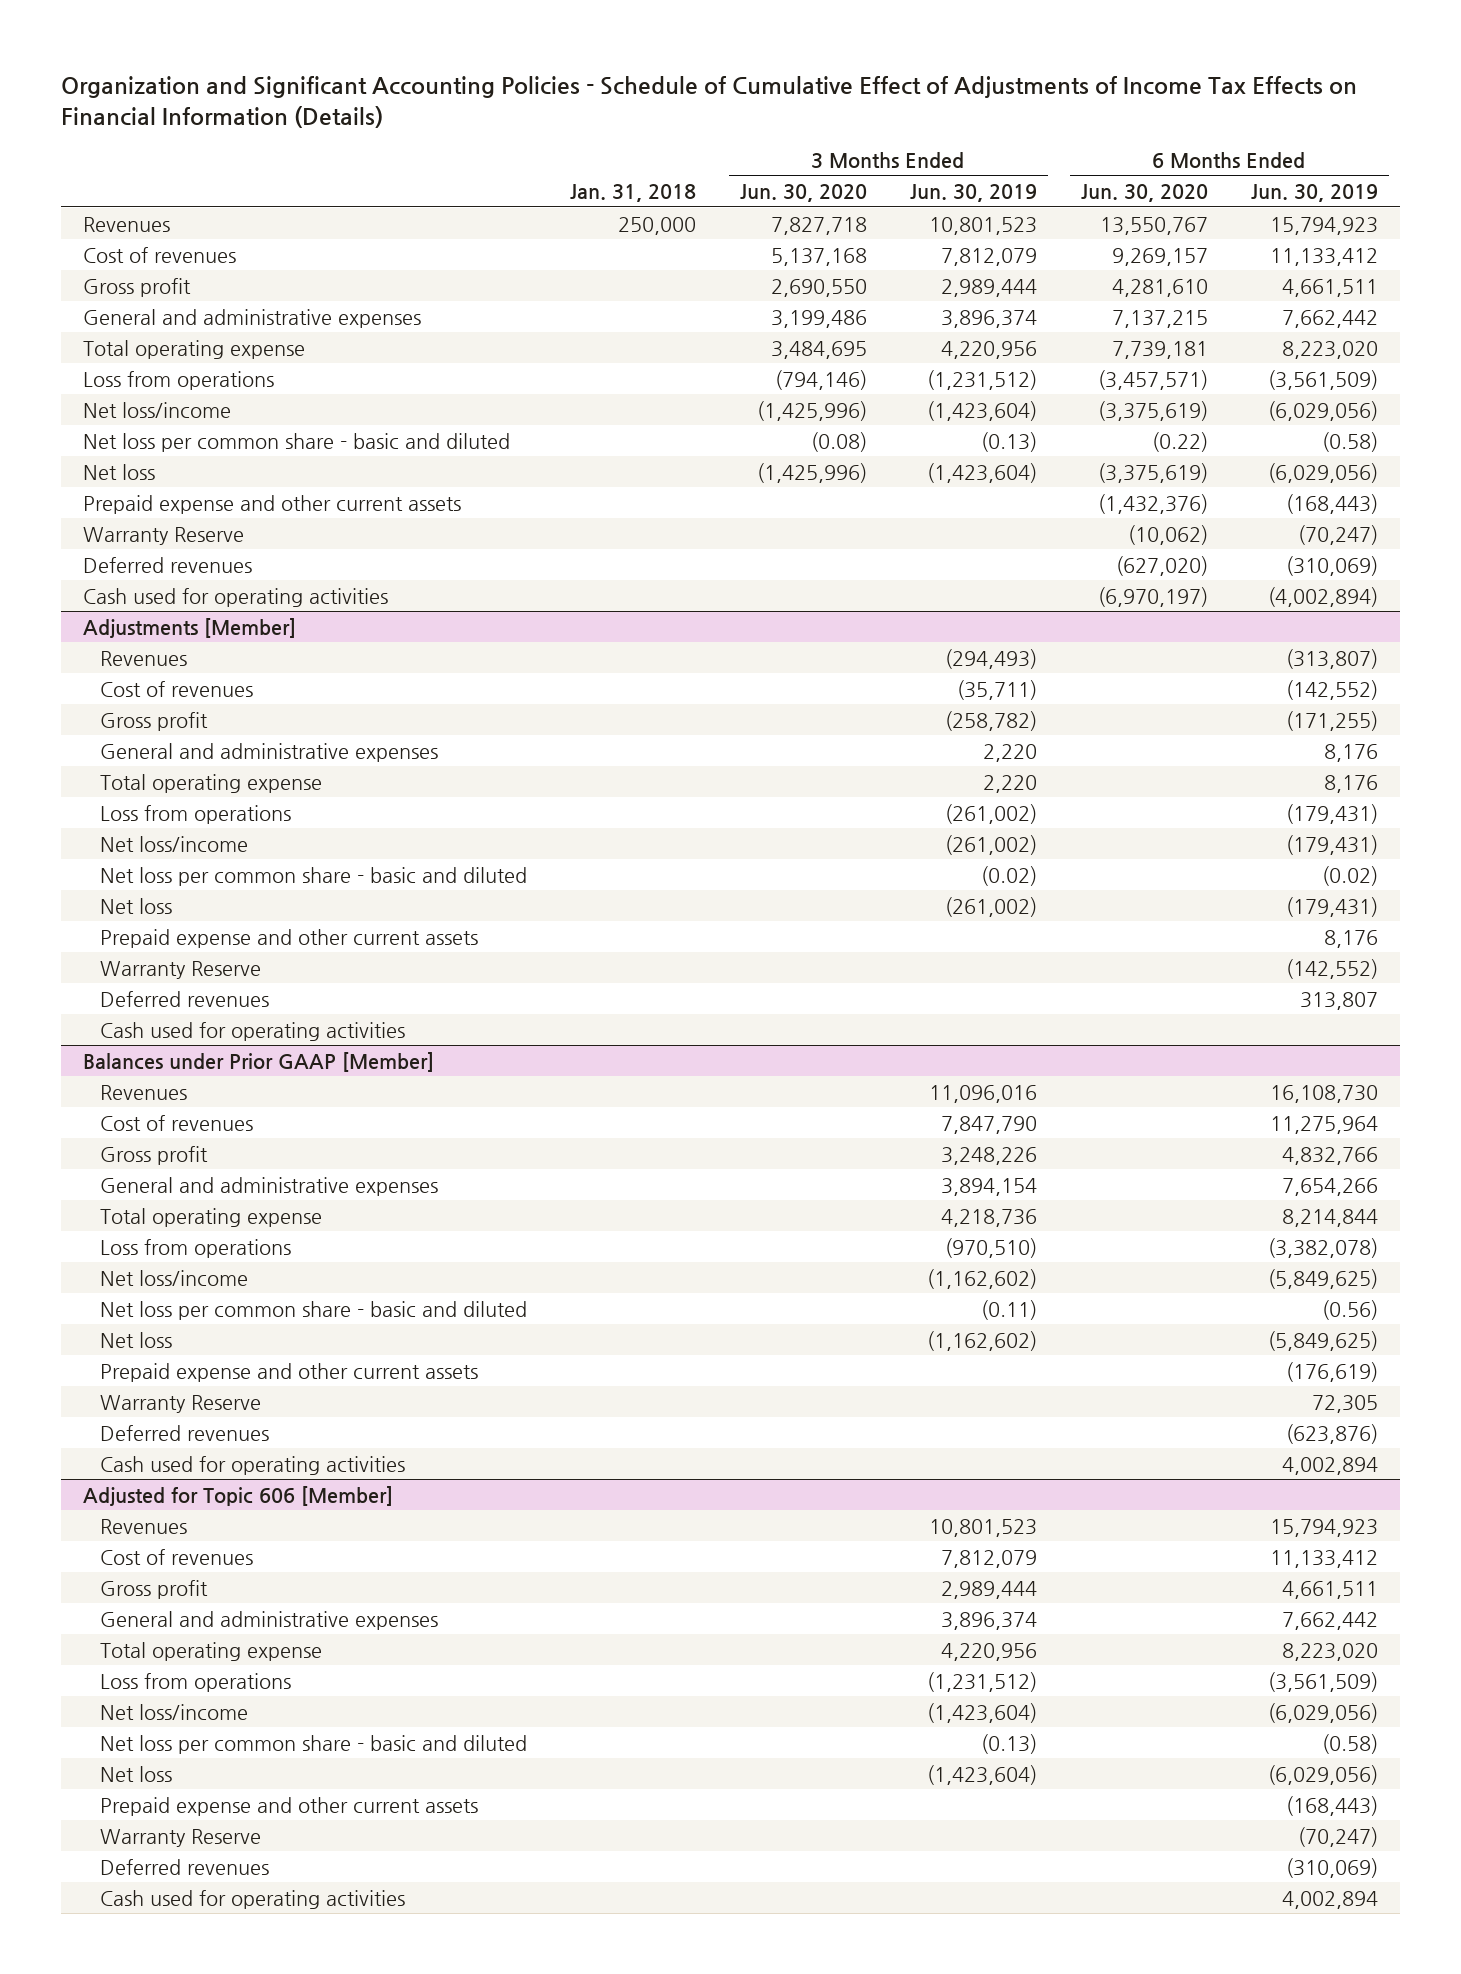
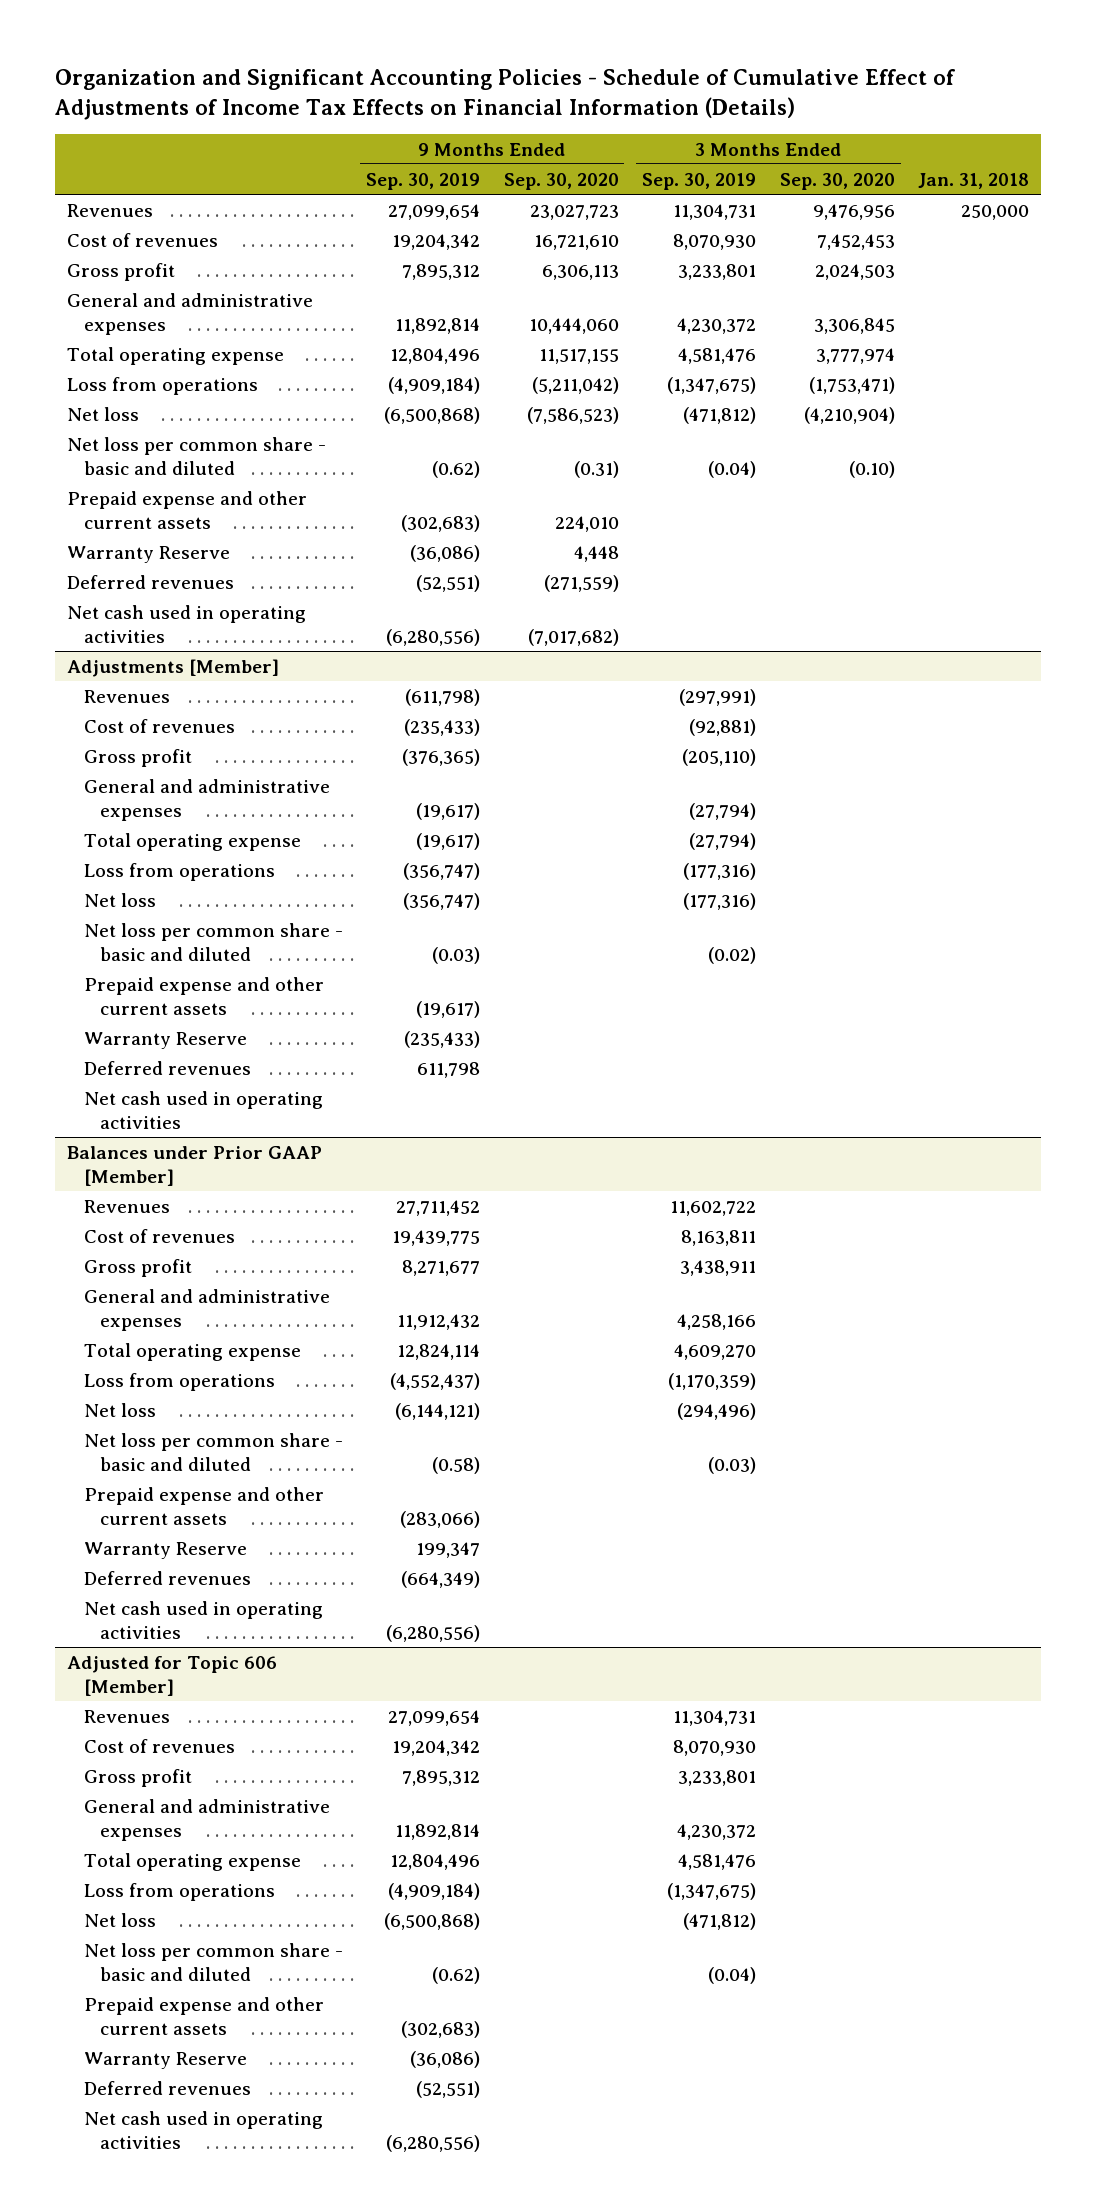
- | Jan. 31, 2018 | 3 Months Ended Jun. 30, 2020 | 3 Months Ended Jun. 30, 2019 | 6 Months Ended Jun. 30, 2020 | 6 Months Ended Jun. 30, 2019
+ | 9 Months Ended Sep. 30, 2019 | 9 Months Ended Sep. 30, 2020 | 3 Months Ended Sep. 30, 2019 | 3 Months Ended Sep. 30, 2020 | Jan. 31, 2018
- Net loss/income | | (1,425,996) | (1,423,604) | (3,375,619) | (6,029,056)
moved down: Net loss per common share - basic and diluted | (0.62) | (0.31) | (0.04) | (0.10) |
- Cash used for operating activities | | | | (6,970,197) | (4,002,894)
+ Net cash used in operating activities | (6,280,556) | (7,017,682) | | |
@ Adjustments [Member]
- Net loss/income | | | (261,002) | | (179,431)
moved down: Net loss per common share - basic and diluted | (0.03) | | (0.02) | |
- Cash used for operating activities
+ Net cash used in operating activities
@ Balances under Prior GAAP [Member]
- Net loss/income | | | (1,162,602) | | (5,849,625)
moved down: Net loss per common share - basic and diluted | (0.58) | | (0.03) | |
- Cash used for operating activities | | | | | 4,002,894
+ Net cash used in operating activities | (6,280,556) | | | |
@ Adjusted for Topic 606 [Member]
- Net loss/income | | | (1,423,604) | | (6,029,056)
moved down: Net loss per common share - basic and diluted | (0.62) | | (0.04) | |
- Cash used for operating activities | | | | | 4,002,894
+ Net cash used in operating activities | (6,280,556) | | | |

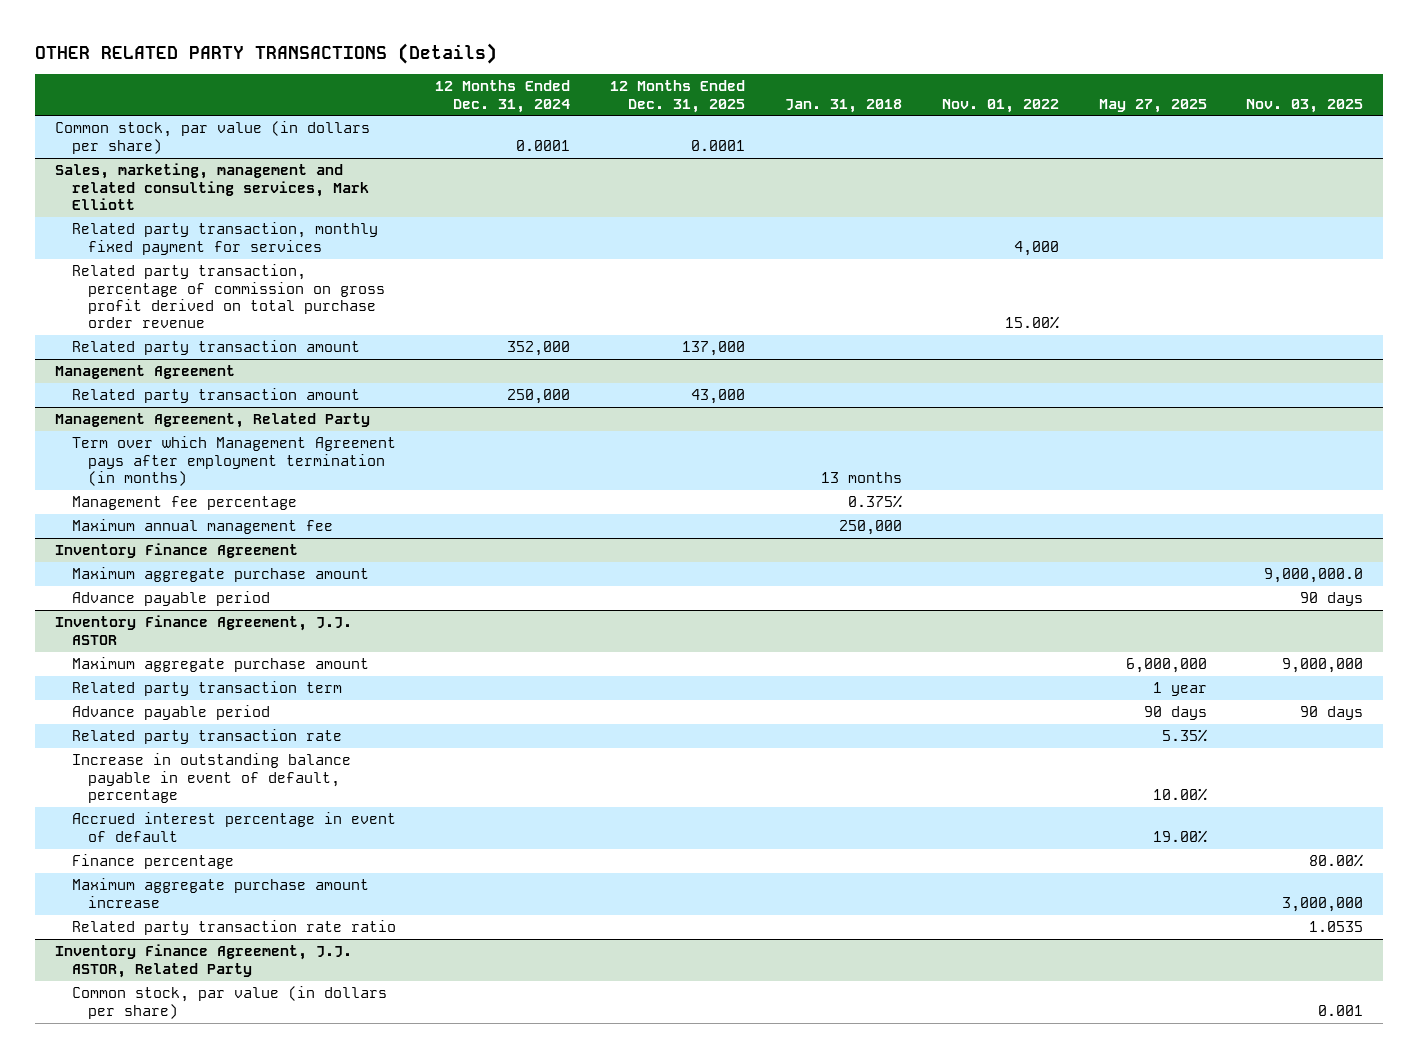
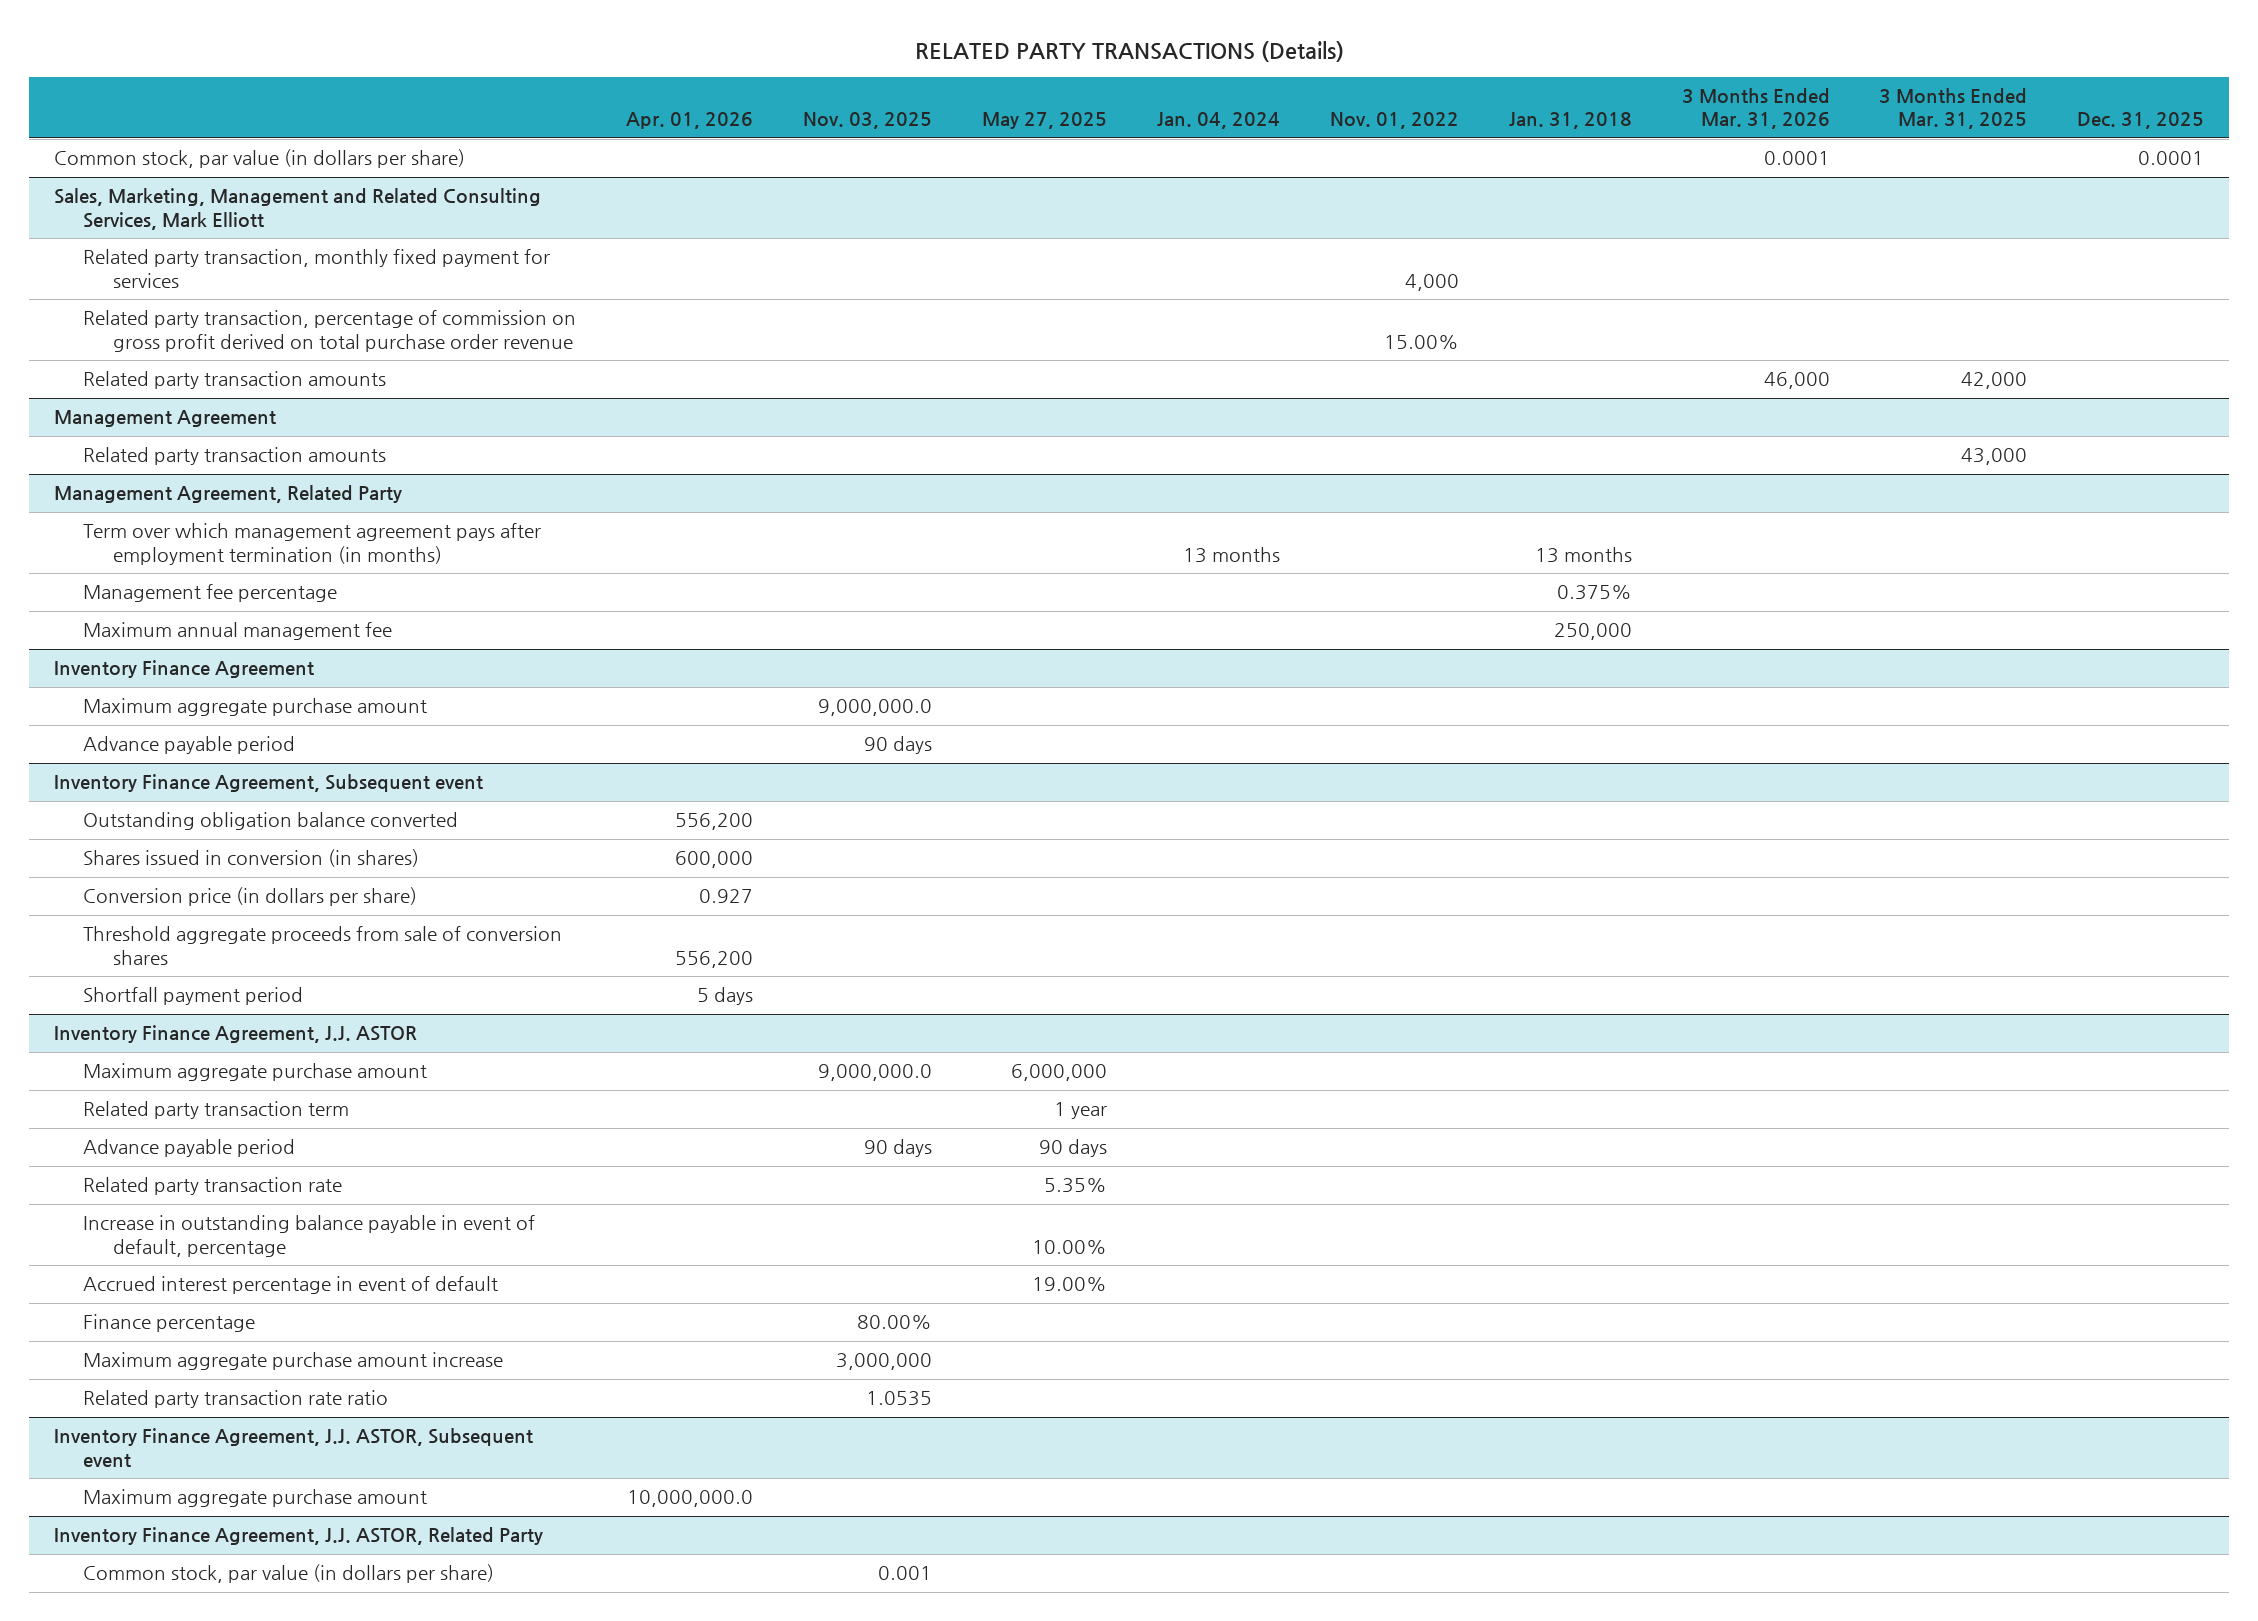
- OTHER RELATED PARTY TRANSACTIONS (Details)
+ RELATED PARTY TRANSACTIONS (Details)
- | 12 Months Ended Dec. 31, 2024 | 12 Months Ended Dec. 31, 2025 | Jan. 31, 2018 | Nov. 01, 2022 | May 27, 2025 | Nov. 03, 2025
+ | Apr. 01, 2026 | Nov. 03, 2025 | May 27, 2025 | Jan. 04, 2024 | Nov. 01, 2022 | Jan. 31, 2018 | 3 Months Ended Mar. 31, 2026 | 3 Months Ended Mar. 31, 2025 | Dec. 31, 2025
- Sales, marketing, management and related consulting services, Mark Elliott
+ Sales, Marketing, Management and Related Consulting Services, Mark Elliott
- Related party transaction amount | 352,000 | 137,000 | | | |
+ Related party transaction amounts | | | | | | | 46,000 | 42,000 |
@ Management Agreement
- Related party transaction amount | 250,000 | 43,000 | | | |
+ Related party transaction amounts | | | | | | | | 43,000 |
@ Management Agreement, Related Party
- Term over which Management Agreement pays after employment termination (in months) | | | 13 months | | |
+ Term over which management agreement pays after employment termination (in months) | | | | 13 months | | 13 months | | |
+ Inventory Finance Agreement, Subsequent event
+ Outstanding obligation balance converted | 556,200 | | | | | | | |
+ Shares issued in conversion (in shares) | 600,000 | | | | | | | |
+ Conversion price (in dollars per share) | 0.927 | | | | | | | |
+ Threshold aggregate proceeds from sale of conversion shares | 556,200 | | | | | | | |
+ Shortfall payment period | 5 days | | | | | | | |
@ Inventory Finance Agreement, J.J. ASTOR
- Maximum aggregate purchase amount | | | | | 6,000,000 | 9,000,000
+ Maximum aggregate purchase amount | | 9,000,000.0 | 6,000,000 | | | | | |
+ Inventory Finance Agreement, J.J. ASTOR, Subsequent event
+ Maximum aggregate purchase amount | 10,000,000.0 | | | | | | | |

